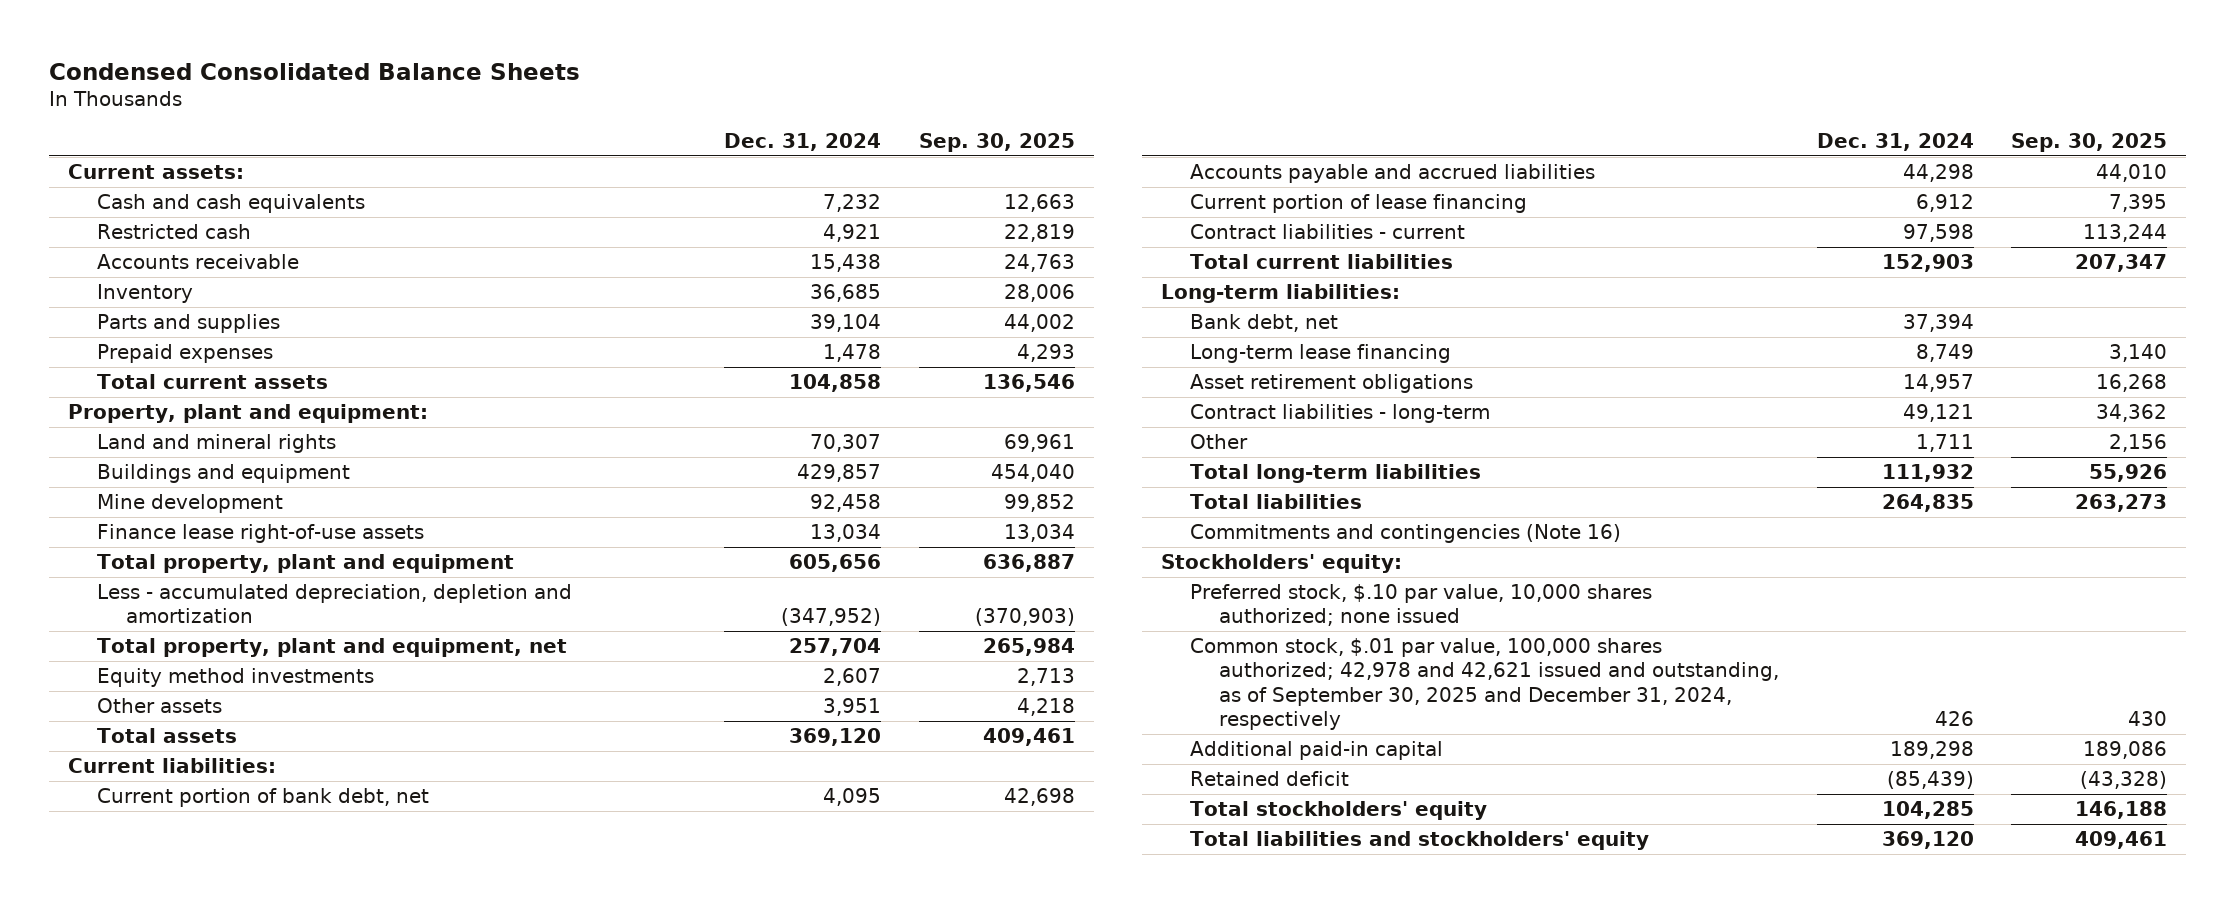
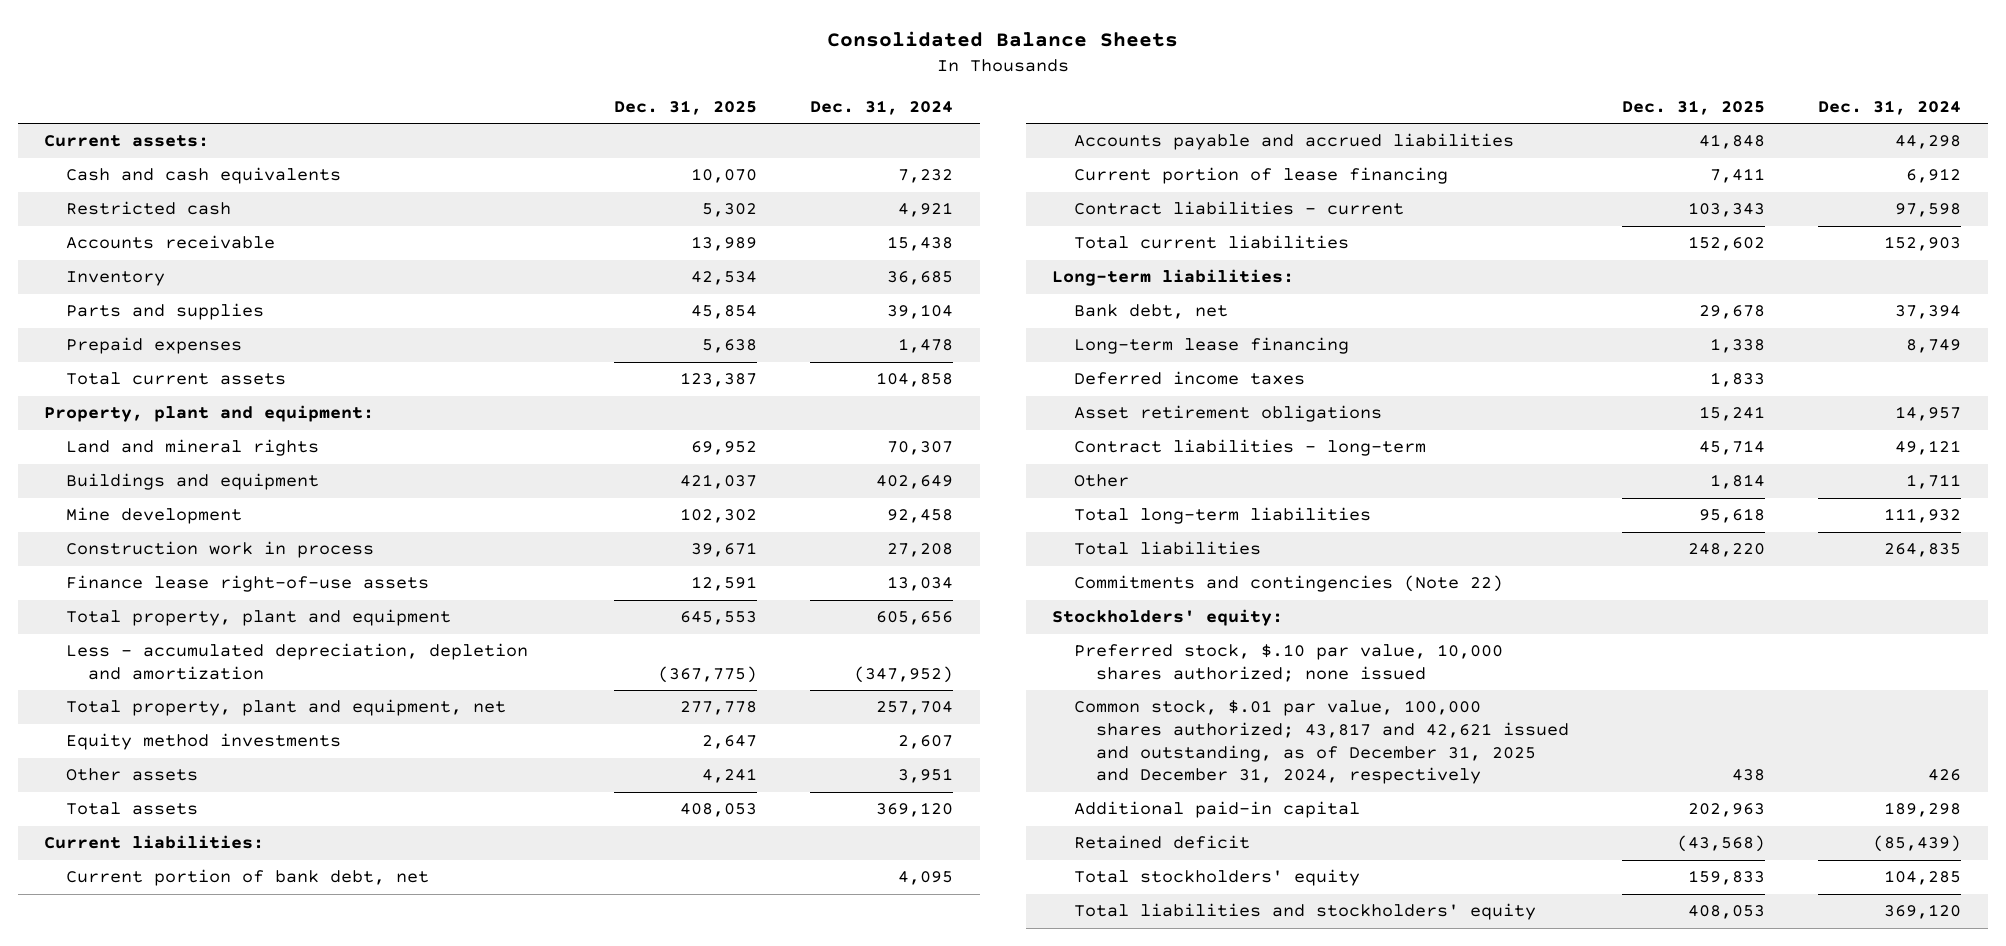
- Condensed Consolidated Balance Sheets
+ Consolidated Balance Sheets
- | Dec. 31, 2024 | Sep. 30, 2025
+ | Dec. 31, 2025 | Dec. 31, 2024
- Buildings and equipment | 429,857 | 454,040
+ Buildings and equipment | 421,037 | 402,649
+ Construction work in process | 39,671 | 27,208
+ Deferred income taxes | 1,833 |
- Commitments and contingencies (Note 16)
+ Commitments and contingencies (Note 22)
- Common stock, $.01 par value, 100,000 shares authorized; 42,978 and 42,621 issued and outstanding, as of September 30, 2025 and December 31, 2024, respectively | 426 | 430
+ Common stock, $.01 par value, 100,000 shares authorized; 43,817 and 42,621 issued and outstanding, as of December 31, 2025 and December 31, 2024, respectively | 438 | 426

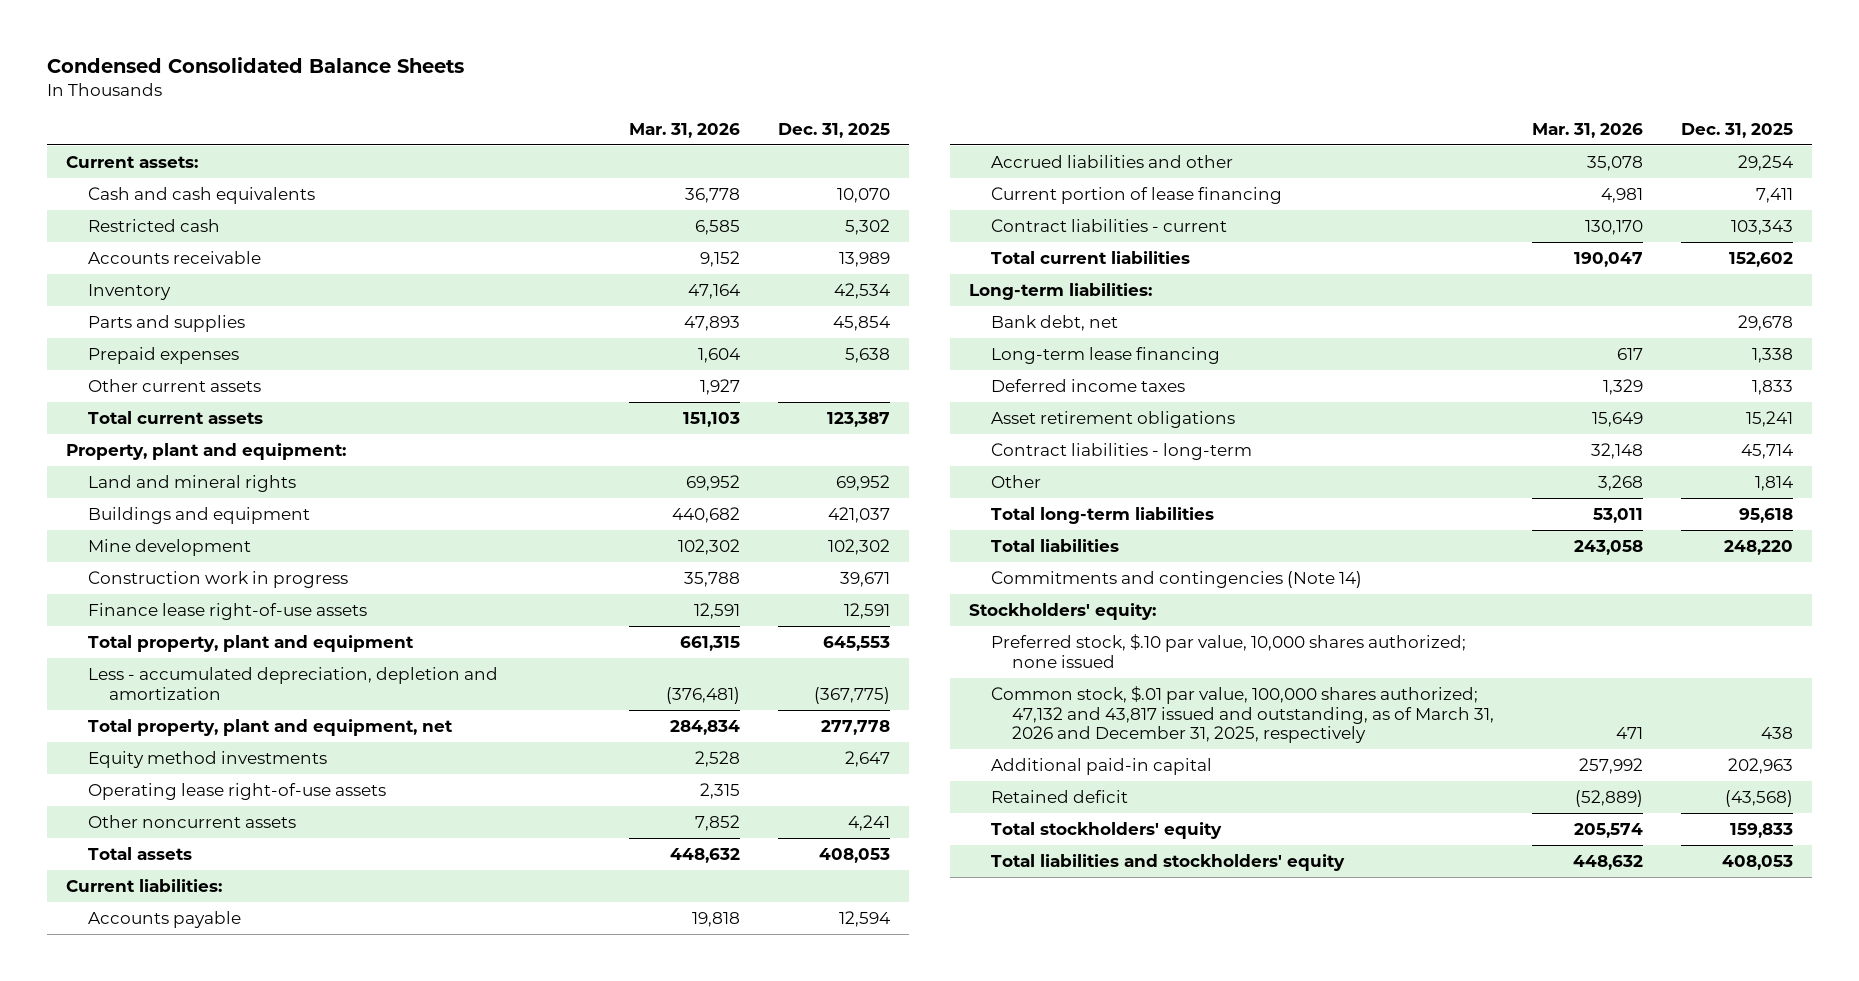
- Consolidated Balance Sheets
+ Condensed Consolidated Balance Sheets
- | Dec. 31, 2025 | Dec. 31, 2024
+ | Mar. 31, 2026 | Dec. 31, 2025
+ Other current assets | 1,927 |
- Construction work in process | 39,671 | 27,208
+ Construction work in progress | 35,788 | 39,671
- Other assets | 4,241 | 3,951
+ Operating lease right-of-use assets | 2,315 |
+ Other noncurrent assets | 7,852 | 4,241
- Current portion of bank debt, net | | 4,095
- Accounts payable and accrued liabilities | 41,848 | 44,298
+ Accounts payable | 19,818 | 12,594
+ Accrued liabilities and other | 35,078 | 29,254
- Commitments and contingencies (Note 22)
+ Commitments and contingencies (Note 14)
- Common stock, $.01 par value, 100,000 shares authorized; 43,817 and 42,621 issued and outstanding, as of December 31, 2025 and December 31, 2024, respectively | 438 | 426
+ Common stock, $.01 par value, 100,000 shares authorized; 47,132 and 43,817 issued and outstanding, as of March 31, 2026 and December 31, 2025, respectively | 471 | 438

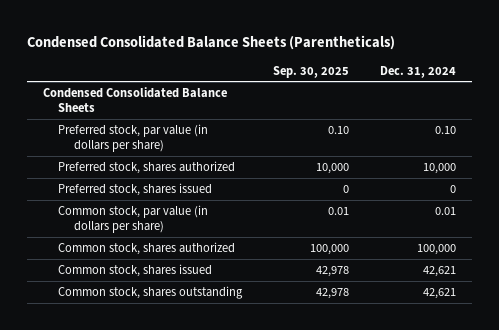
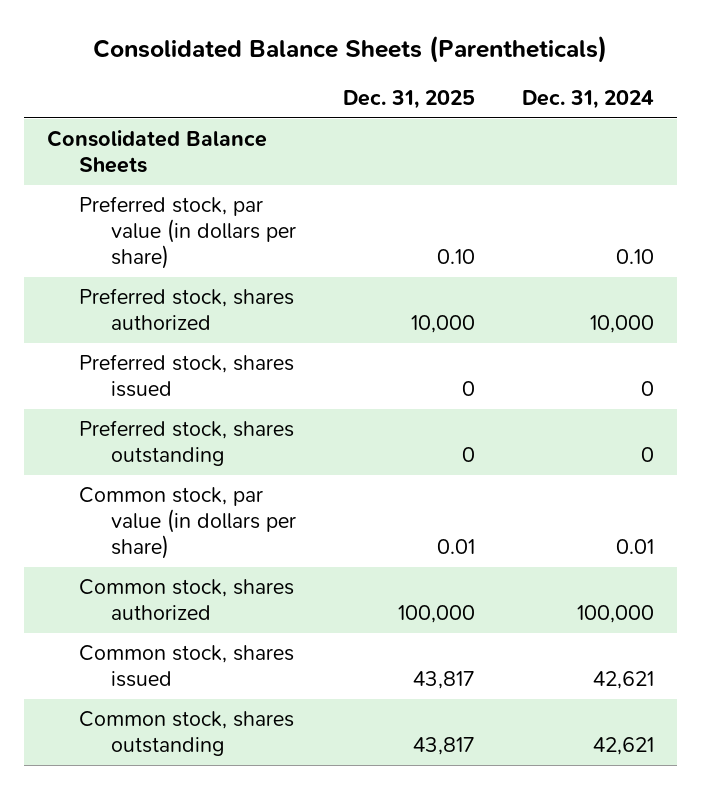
- Condensed Consolidated Balance Sheets (Parentheticals)
+ Consolidated Balance Sheets (Parentheticals)
- | Sep. 30, 2025 | Dec. 31, 2024
+ | Dec. 31, 2025 | Dec. 31, 2024
- Condensed Consolidated Balance Sheets
+ Consolidated Balance Sheets
+ Preferred stock, shares outstanding | 0 | 0

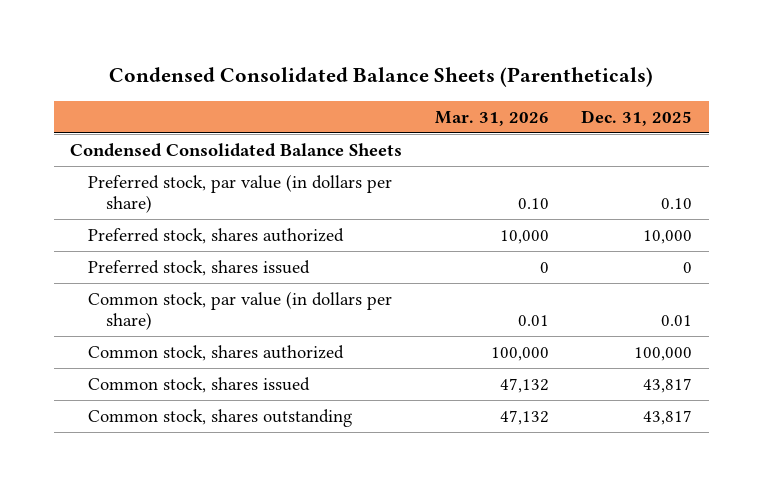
- Consolidated Balance Sheets (Parentheticals)
+ Condensed Consolidated Balance Sheets (Parentheticals)
- | Dec. 31, 2025 | Dec. 31, 2024
+ | Mar. 31, 2026 | Dec. 31, 2025
- Consolidated Balance Sheets
+ Condensed Consolidated Balance Sheets
- Preferred stock, shares outstanding | 0 | 0

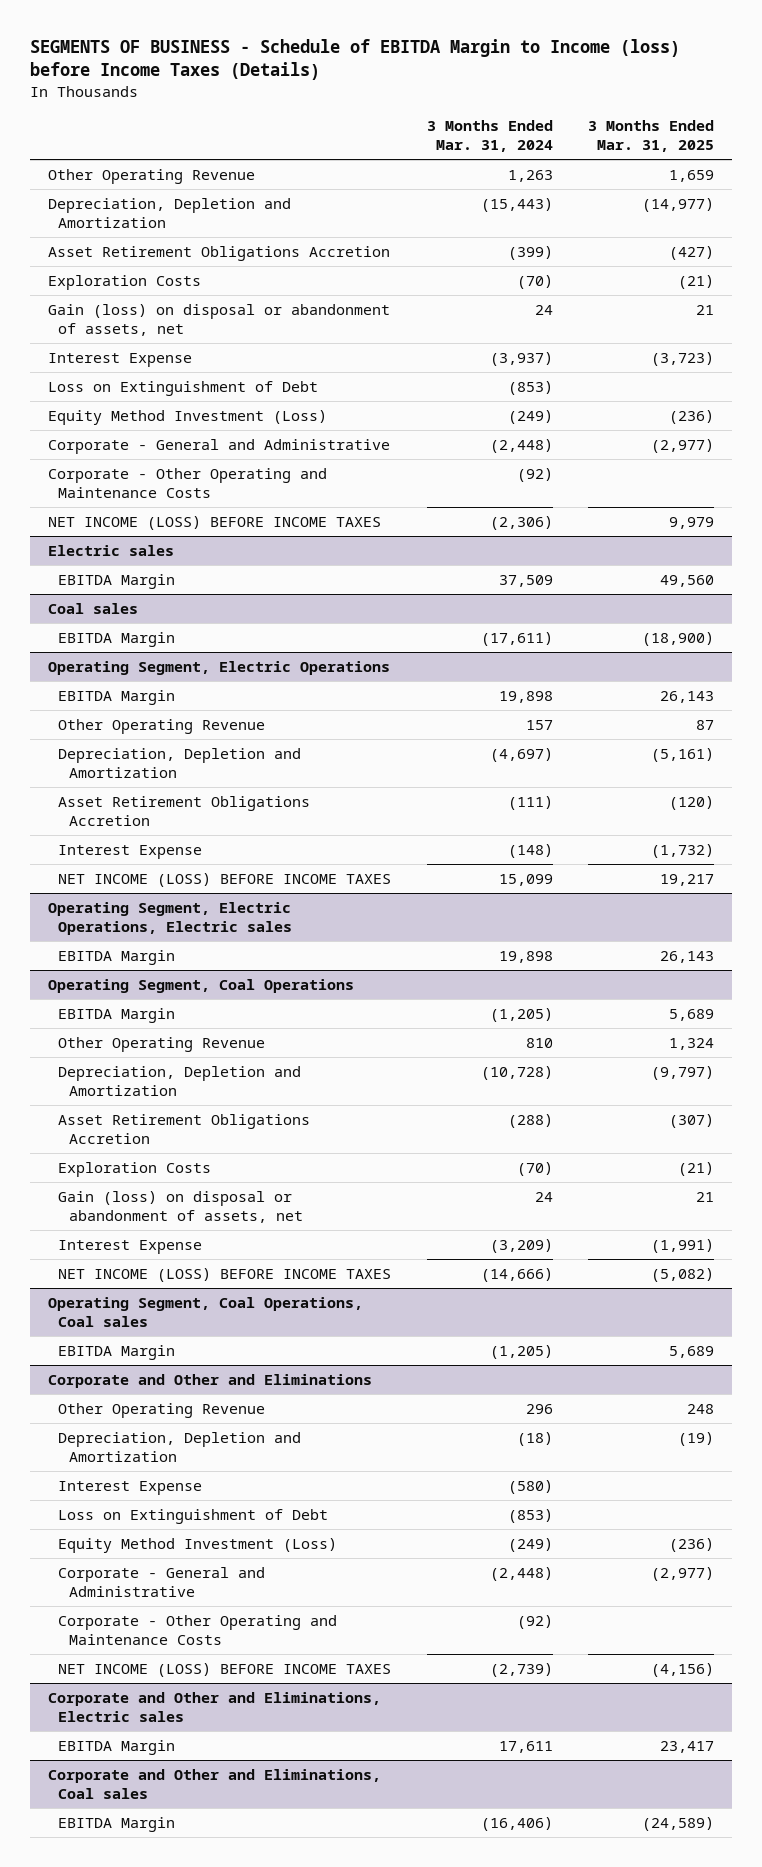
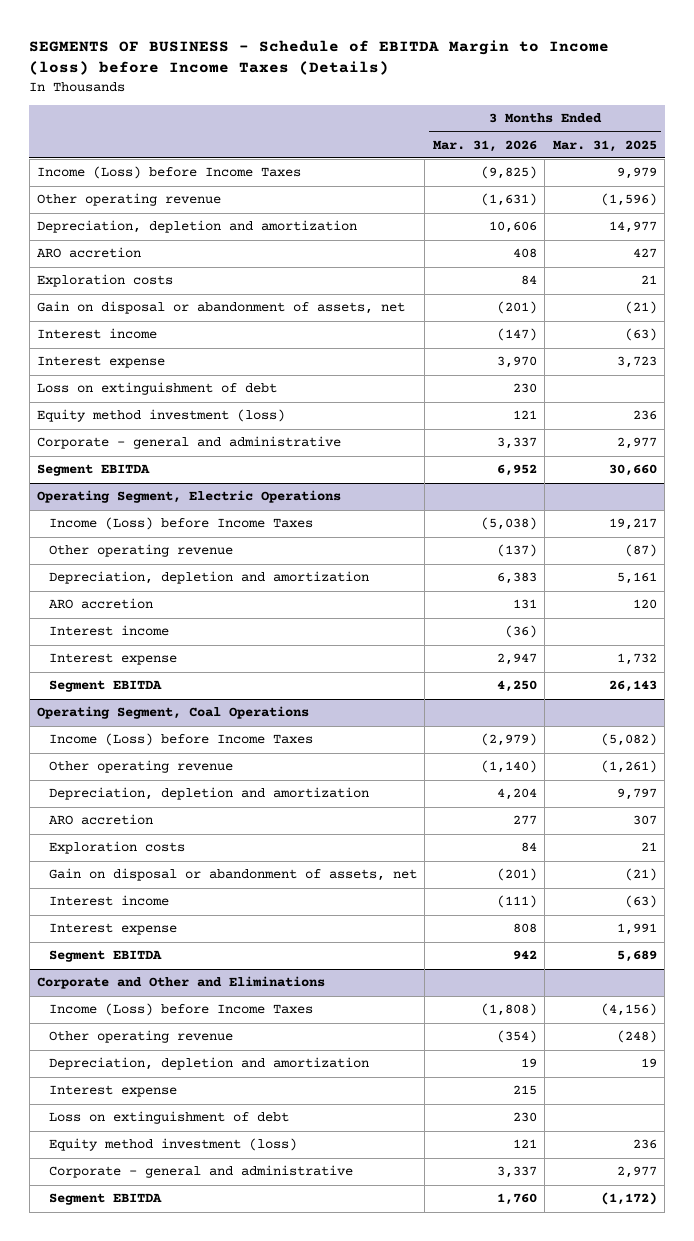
- | 3 Months Ended Mar. 31, 2024 | 3 Months Ended Mar. 31, 2025
+ | 3 Months Ended Mar. 31, 2026 | 3 Months Ended Mar. 31, 2025
- Other Operating Revenue | 1,263 | 1,659
- Depreciation, Depletion and Amortization | (15,443) | (14,977)
- Asset Retirement Obligations Accretion | (399) | (427)
- Exploration Costs | (70) | (21)
- Gain (loss) on disposal or abandonment of assets, net | 24 | 21
- Interest Expense | (3,937) | (3,723)
- Loss on Extinguishment of Debt | (853) |
- Equity Method Investment (Loss) | (249) | (236)
- Corporate - General and Administrative | (2,448) | (2,977)
- Corporate - Other Operating and Maintenance Costs | (92) |
- NET INCOME (LOSS) BEFORE INCOME TAXES | (2,306) | 9,979
- Electric sales
- EBITDA Margin | 37,509 | 49,560
- Coal sales
- EBITDA Margin | (17,611) | (18,900)
+ Income (Loss) before Income Taxes | (9,825) | 9,979
+ Other operating revenue | (1,631) | (1,596)
+ Depreciation, depletion and amortization | 10,606 | 14,977
+ ARO accretion | 408 | 427
+ Exploration costs | 84 | 21
+ Gain on disposal or abandonment of assets, net | (201) | (21)
+ Interest income | (147) | (63)
+ Interest expense | 3,970 | 3,723
+ Loss on extinguishment of debt | 230 |
+ Equity method investment (loss) | 121 | 236
+ Corporate - general and administrative | 3,337 | 2,977
+ Segment EBITDA | 6,952 | 30,660
@ Operating Segment, Electric Operations
- EBITDA Margin | 19,898 | 26,143
- Other Operating Revenue | 157 | 87
- Depreciation, Depletion and Amortization | (4,697) | (5,161)
- Asset Retirement Obligations Accretion | (111) | (120)
- Interest Expense | (148) | (1,732)
- NET INCOME (LOSS) BEFORE INCOME TAXES | 15,099 | 19,217
- Operating Segment, Electric Operations, Electric sales
- EBITDA Margin | 19,898 | 26,143
@ Operating Segment, Electric Operations
+ Income (Loss) before Income Taxes | (5,038) | 19,217
+ Other operating revenue | (137) | (87)
+ Depreciation, depletion and amortization | 6,383 | 5,161
+ ARO accretion | 131 | 120
+ Interest income | (36) |
+ Interest expense | 2,947 | 1,732
+ Segment EBITDA | 4,250 | 26,143
@ Operating Segment, Coal Operations
- EBITDA Margin | (1,205) | 5,689
- Other Operating Revenue | 810 | 1,324
- Depreciation, Depletion and Amortization | (10,728) | (9,797)
- Asset Retirement Obligations Accretion | (288) | (307)
- Exploration Costs | (70) | (21)
- Gain (loss) on disposal or abandonment of assets, net | 24 | 21
- Interest Expense | (3,209) | (1,991)
- NET INCOME (LOSS) BEFORE INCOME TAXES | (14,666) | (5,082)
- Operating Segment, Coal Operations, Coal sales
- EBITDA Margin | (1,205) | 5,689
@ Operating Segment, Coal Operations
+ Income (Loss) before Income Taxes | (2,979) | (5,082)
+ Other operating revenue | (1,140) | (1,261)
+ Depreciation, depletion and amortization | 4,204 | 9,797
+ ARO accretion | 277 | 307
+ Exploration costs | 84 | 21
+ Gain on disposal or abandonment of assets, net | (201) | (21)
+ Interest income | (111) | (63)
+ Interest expense | 808 | 1,991
+ Segment EBITDA | 942 | 5,689
@ Corporate and Other and Eliminations
- Other Operating Revenue | 296 | 248
- Depreciation, Depletion and Amortization | (18) | (19)
- Interest Expense | (580) |
- Loss on Extinguishment of Debt | (853) |
- Equity Method Investment (Loss) | (249) | (236)
- Corporate - General and Administrative | (2,448) | (2,977)
- Corporate - Other Operating and Maintenance Costs | (92) |
- NET INCOME (LOSS) BEFORE INCOME TAXES | (2,739) | (4,156)
- Corporate and Other and Eliminations, Electric sales
- EBITDA Margin | 17,611 | 23,417
- Corporate and Other and Eliminations, Coal sales
- EBITDA Margin | (16,406) | (24,589)
@ Corporate and Other and Eliminations
+ Income (Loss) before Income Taxes | (1,808) | (4,156)
+ Other operating revenue | (354) | (248)
+ Depreciation, depletion and amortization | 19 | 19
+ Interest expense | 215 |
+ Loss on extinguishment of debt | 230 |
+ Equity method investment (loss) | 121 | 236
+ Corporate - general and administrative | 3,337 | 2,977
+ Segment EBITDA | 1,760 | (1,172)

